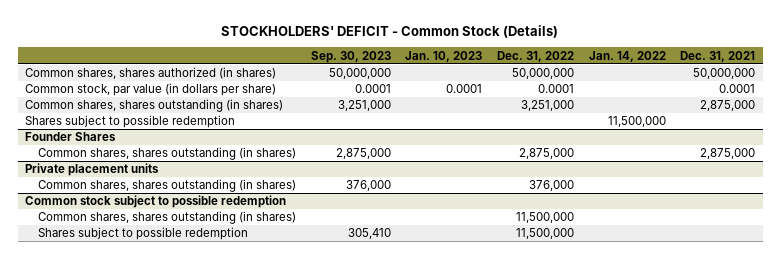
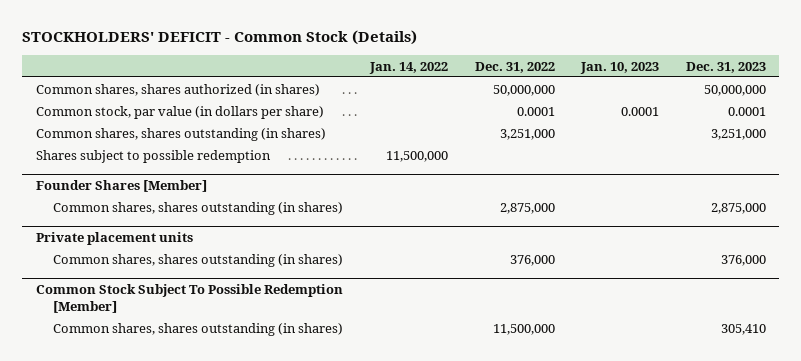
- | Sep. 30, 2023 | Jan. 10, 2023 | Dec. 31, 2022 | Jan. 14, 2022 | Dec. 31, 2021
+ | Jan. 14, 2022 | Dec. 31, 2022 | Jan. 10, 2023 | Dec. 31, 2023
- Founder Shares
+ Founder Shares [Member]
- Common stock subject to possible redemption
+ Common Stock Subject To Possible Redemption [Member]
- Shares subject to possible redemption | 305,410 | | 11,500,000 | |

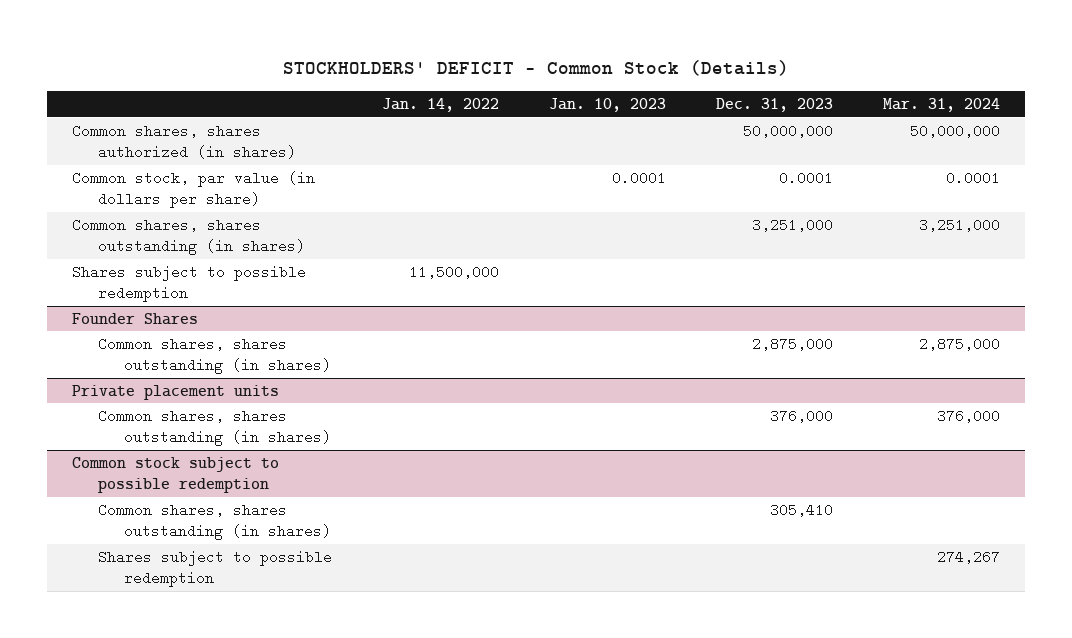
- | Jan. 14, 2022 | Dec. 31, 2022 | Jan. 10, 2023 | Dec. 31, 2023
+ | Jan. 14, 2022 | Jan. 10, 2023 | Dec. 31, 2023 | Mar. 31, 2024
- Founder Shares [Member]
+ Founder Shares
- Common Stock Subject To Possible Redemption [Member]
+ Common stock subject to possible redemption
+ Shares subject to possible redemption | | | | 274,267

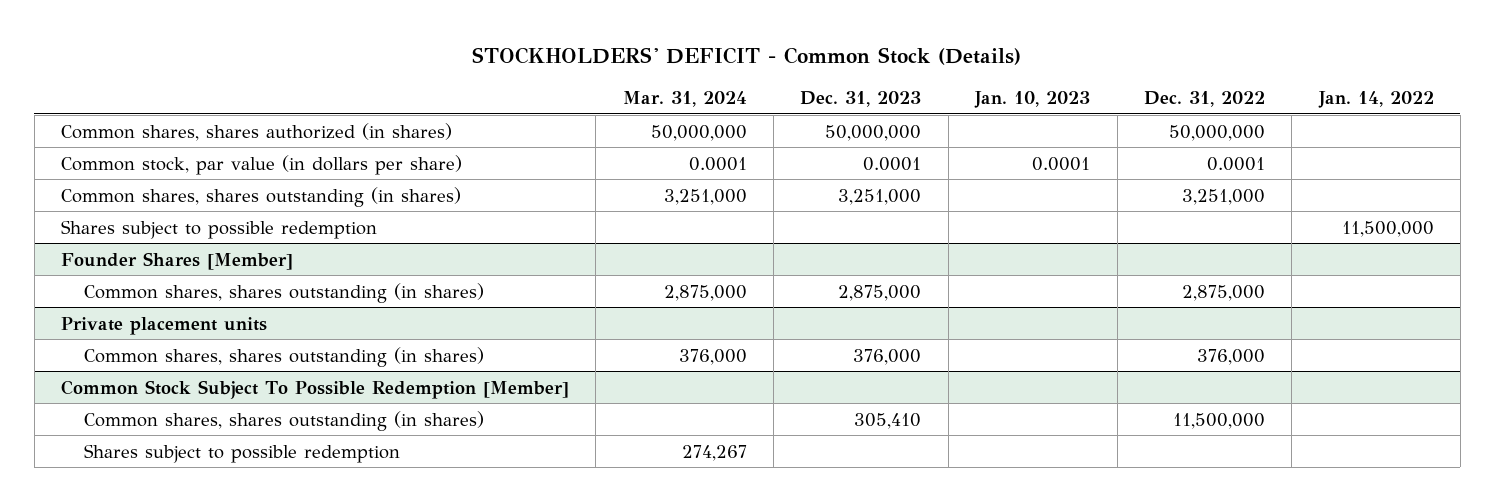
- | Jan. 14, 2022 | Jan. 10, 2023 | Dec. 31, 2023 | Mar. 31, 2024
+ | Mar. 31, 2024 | Dec. 31, 2023 | Jan. 10, 2023 | Dec. 31, 2022 | Jan. 14, 2022
- Founder Shares
+ Founder Shares [Member]
- Common stock subject to possible redemption
+ Common Stock Subject To Possible Redemption [Member]

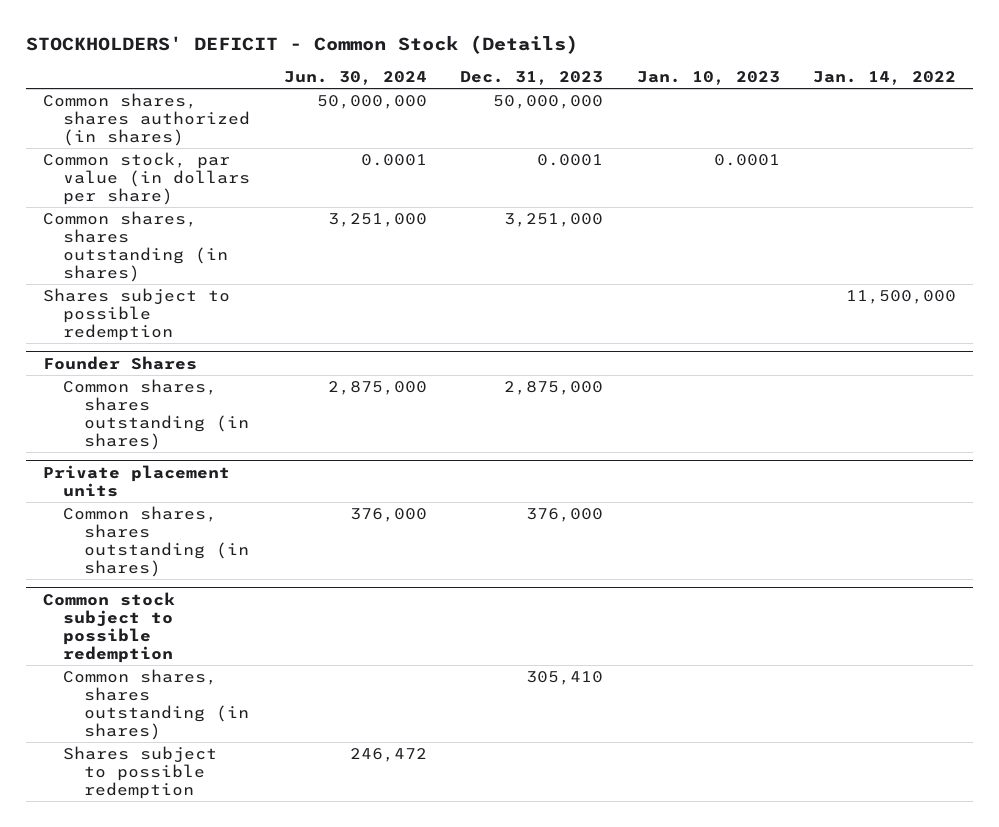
- | Mar. 31, 2024 | Dec. 31, 2023 | Jan. 10, 2023 | Dec. 31, 2022 | Jan. 14, 2022
+ | Jun. 30, 2024 | Dec. 31, 2023 | Jan. 10, 2023 | Jan. 14, 2022
- Founder Shares [Member]
+ Founder Shares
- Common Stock Subject To Possible Redemption [Member]
+ Common stock subject to possible redemption

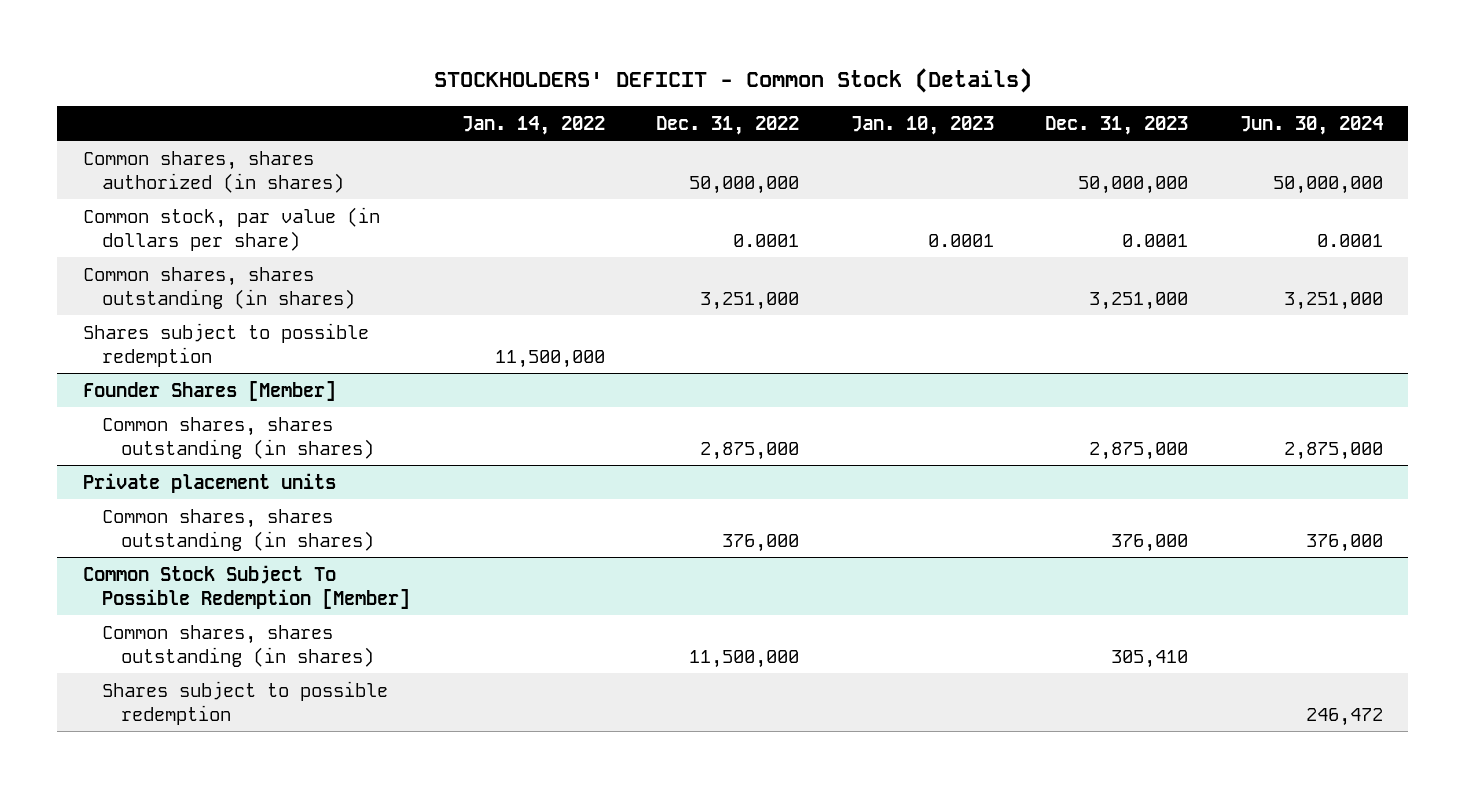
- | Jun. 30, 2024 | Dec. 31, 2023 | Jan. 10, 2023 | Jan. 14, 2022
+ | Jan. 14, 2022 | Dec. 31, 2022 | Jan. 10, 2023 | Dec. 31, 2023 | Jun. 30, 2024
- Founder Shares
+ Founder Shares [Member]
- Common stock subject to possible redemption
+ Common Stock Subject To Possible Redemption [Member]

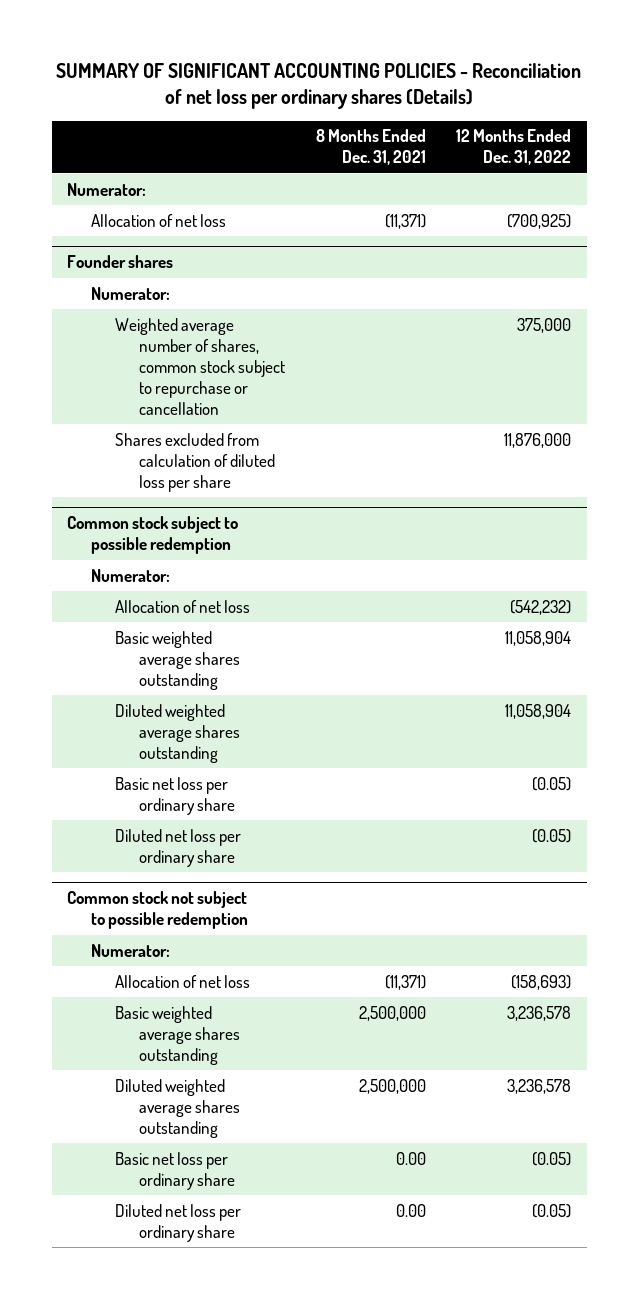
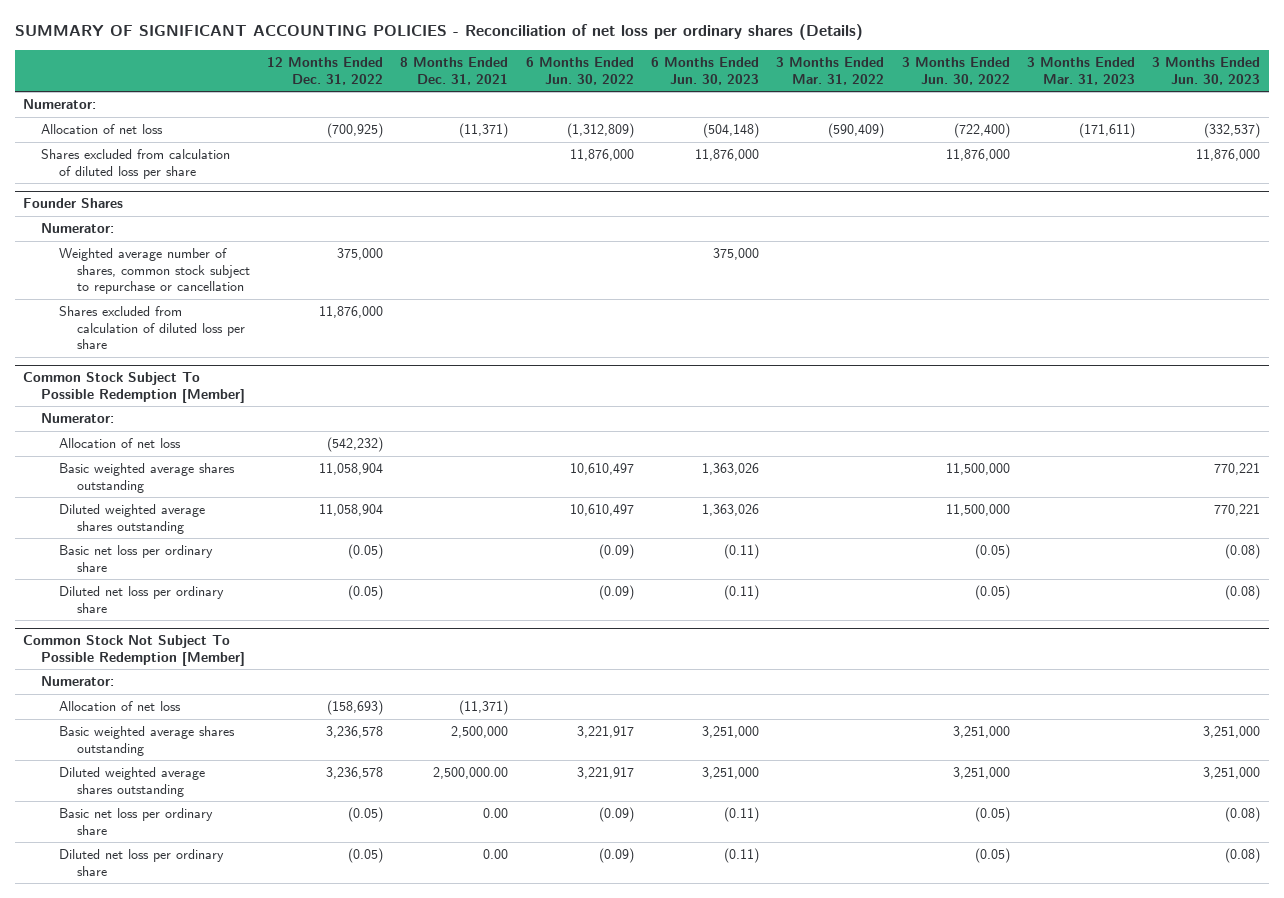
- | 8 Months Ended Dec. 31, 2021 | 12 Months Ended Dec. 31, 2022
+ | 12 Months Ended Dec. 31, 2022 | 8 Months Ended Dec. 31, 2021 | 6 Months Ended Jun. 30, 2022 | 6 Months Ended Jun. 30, 2023 | 3 Months Ended Mar. 31, 2022 | 3 Months Ended Jun. 30, 2022 | 3 Months Ended Mar. 31, 2023 | 3 Months Ended Jun. 30, 2023
- Founder shares
+ Shares excluded from calculation of diluted loss per share | | | 11,876,000 | 11,876,000 | | 11,876,000 | | 11,876,000
+ Founder Shares
- Common stock subject to possible redemption
+ Common Stock Subject To Possible Redemption [Member]
- Common stock not subject to possible redemption
+ Common Stock Not Subject To Possible Redemption [Member]
- Diluted weighted average shares outstanding | 2,500,000 | 3,236,578
+ Diluted weighted average shares outstanding | 3,236,578 | 2,500,000.00 | 3,221,917 | 3,251,000 | | 3,251,000 | | 3,251,000

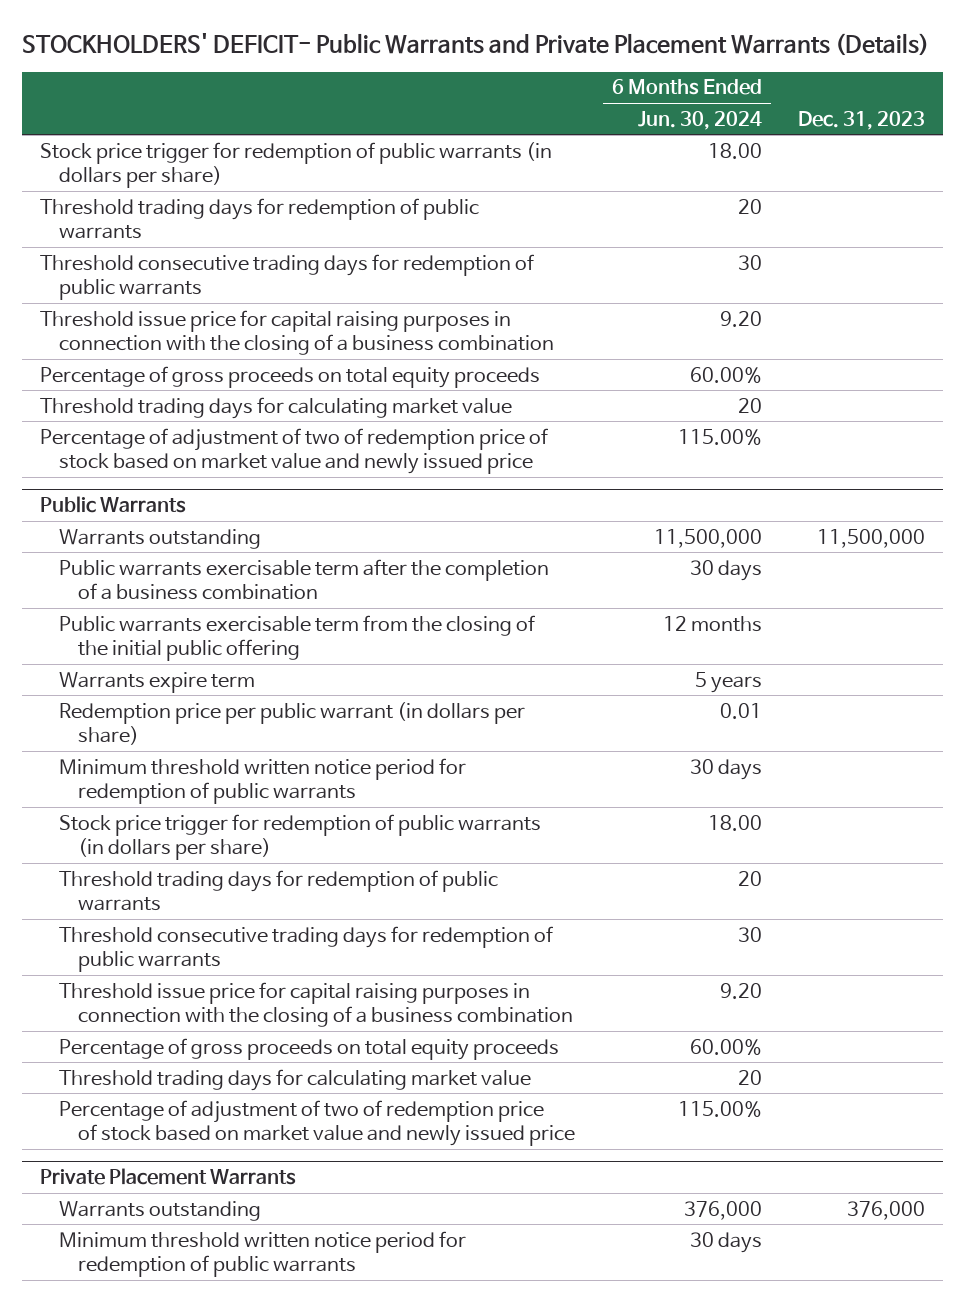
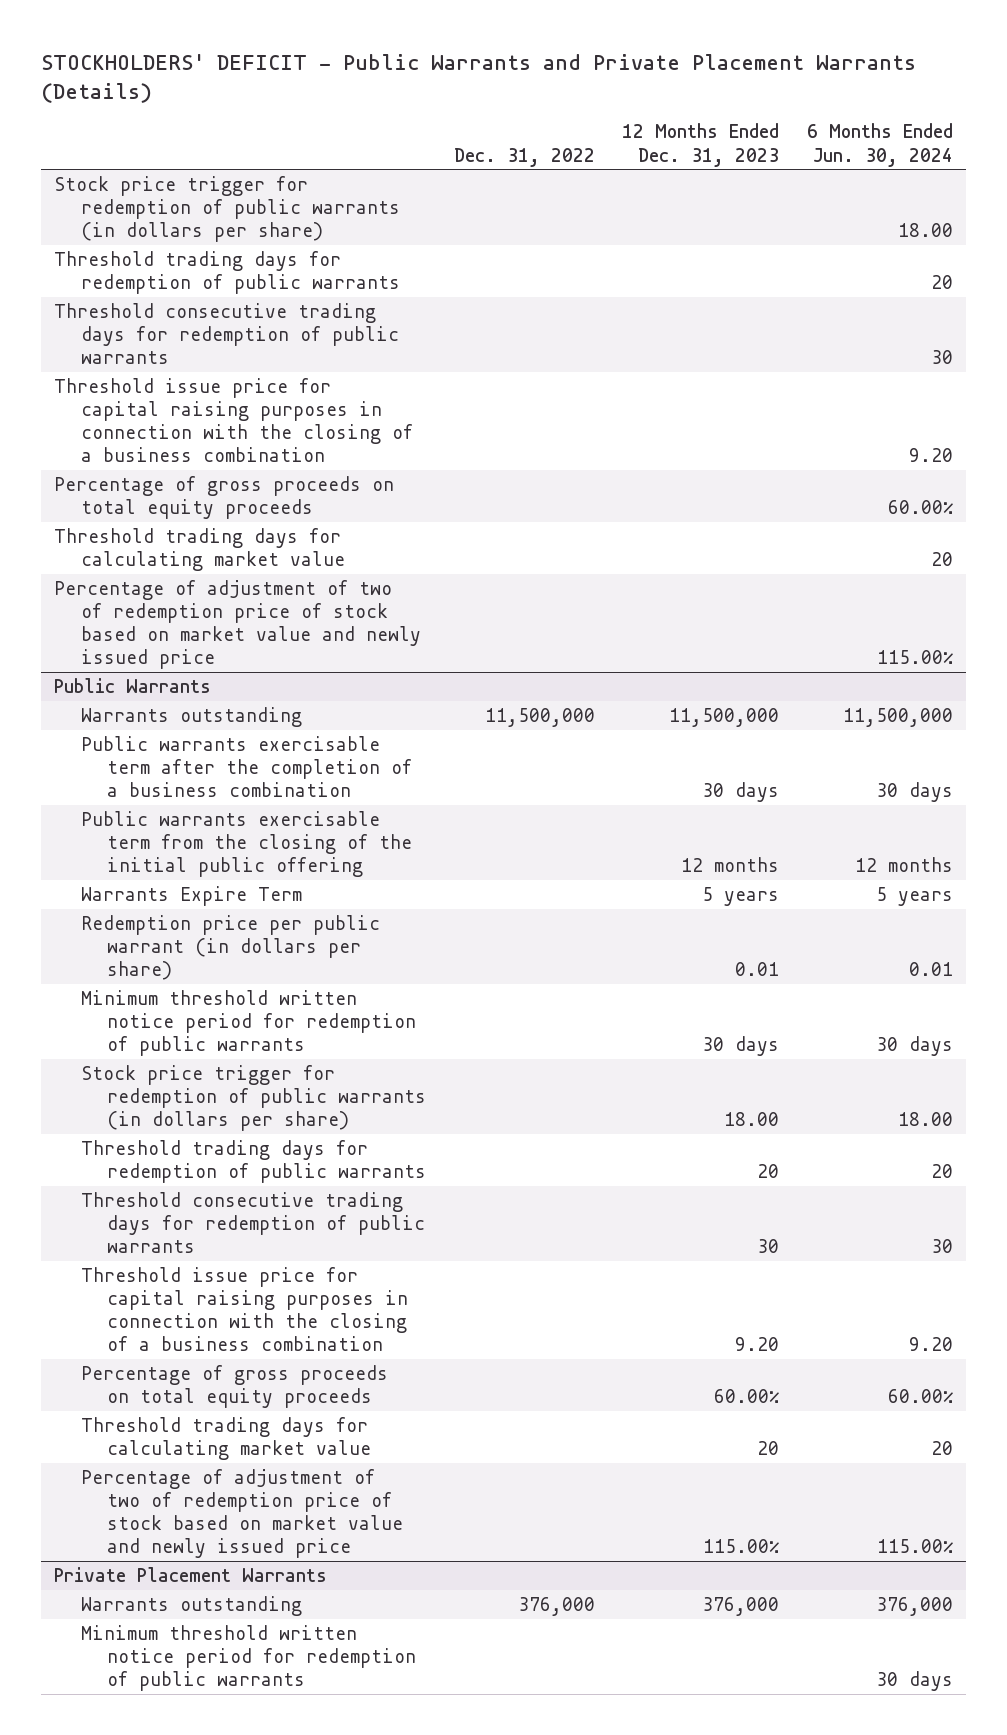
- STOCKHOLDERS' DEFICIT- Public Warrants and Private Placement Warrants (Details)
+ STOCKHOLDERS' DEFICIT - Public Warrants and Private Placement Warrants (Details)
- | 6 Months Ended Jun. 30, 2024 | Dec. 31, 2023
+ | Dec. 31, 2022 | 12 Months Ended Dec. 31, 2023 | 6 Months Ended Jun. 30, 2024
@ Public Warrants
- Warrants expire term | 5 years |
+ Warrants Expire Term | | 5 years | 5 years

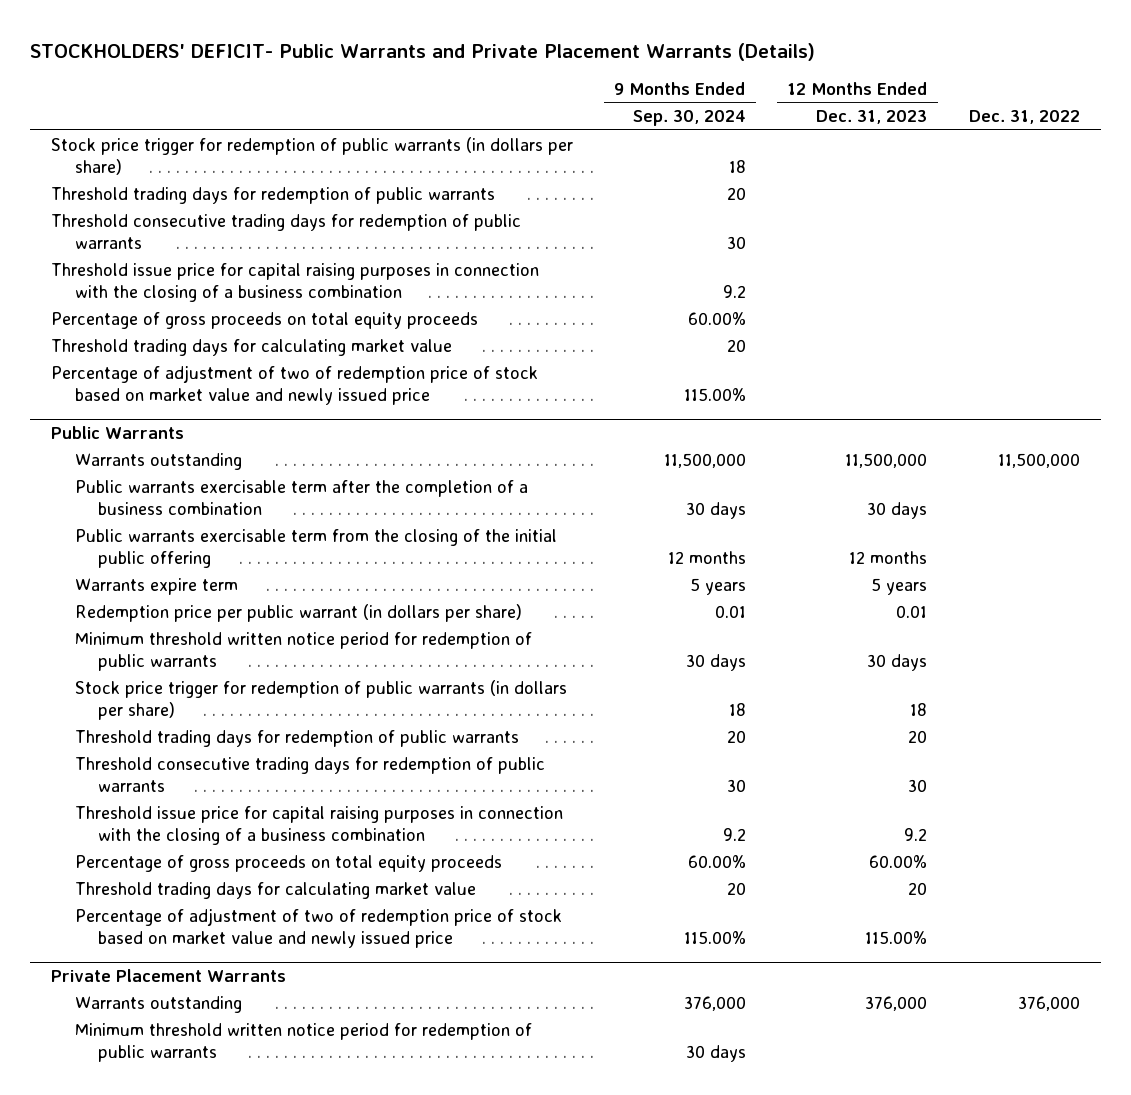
- STOCKHOLDERS' DEFICIT - Public Warrants and Private Placement Warrants (Details)
+ STOCKHOLDERS' DEFICIT- Public Warrants and Private Placement Warrants (Details)
- | Dec. 31, 2022 | 12 Months Ended Dec. 31, 2023 | 6 Months Ended Jun. 30, 2024
+ | 9 Months Ended Sep. 30, 2024 | 12 Months Ended Dec. 31, 2023 | Dec. 31, 2022
@ Public Warrants
- Warrants Expire Term | | 5 years | 5 years
+ Warrants expire term | 5 years | 5 years |
- Stock price trigger for redemption of public warrants (in dollars per share) | | 18.00 | 18.00
+ Stock price trigger for redemption of public warrants (in dollars per share) | 18 | 18 |
- Threshold issue price for capital raising purposes in connection with the closing of a business combination | | 9.20 | 9.20
+ Threshold issue price for capital raising purposes in connection with the closing of a business combination | 9.2 | 9.2 |

